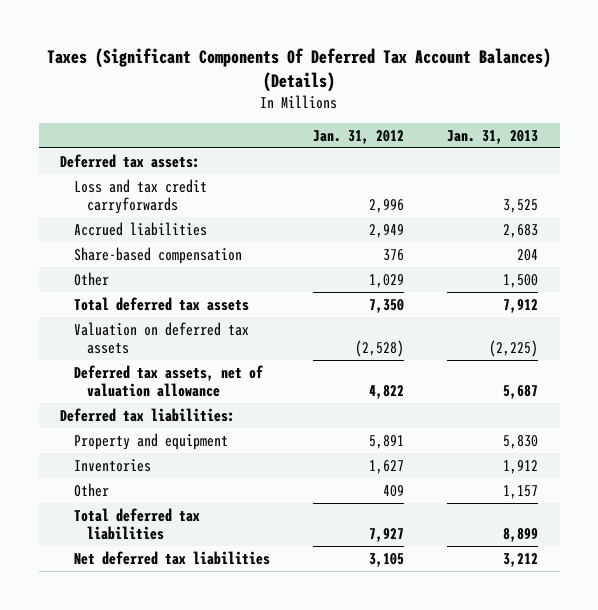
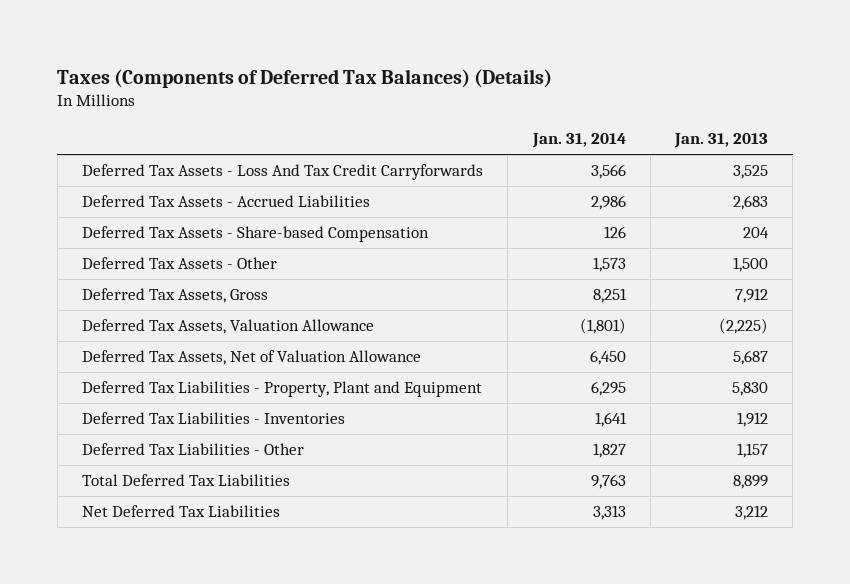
- Taxes (Significant Components Of Deferred Tax Account Balances) (Details)
+ Taxes (Components of Deferred Tax Balances) (Details)
- | Jan. 31, 2012 | Jan. 31, 2013
+ | Jan. 31, 2014 | Jan. 31, 2013
- Deferred tax assets:
- Loss and tax credit carryforwards | 2,996 | 3,525
- Accrued liabilities | 2,949 | 2,683
- Share-based compensation | 376 | 204
- Other | 1,029 | 1,500
- Total deferred tax assets | 7,350 | 7,912
- Valuation on deferred tax assets | (2,528) | (2,225)
- Deferred tax assets, net of valuation allowance | 4,822 | 5,687
- Deferred tax liabilities:
- Property and equipment | 5,891 | 5,830
- Inventories | 1,627 | 1,912
- Other | 409 | 1,157
- Total deferred tax liabilities | 7,927 | 8,899
- Net deferred tax liabilities | 3,105 | 3,212
+ Deferred Tax Assets - Loss And Tax Credit Carryforwards | 3,566 | 3,525
+ Deferred Tax Assets - Accrued Liabilities | 2,986 | 2,683
+ Deferred Tax Assets - Share-based Compensation | 126 | 204
+ Deferred Tax Assets - Other | 1,573 | 1,500
+ Deferred Tax Assets, Gross | 8,251 | 7,912
+ Deferred Tax Assets, Valuation Allowance | (1,801) | (2,225)
+ Deferred Tax Assets, Net of Valuation Allowance | 6,450 | 5,687
+ Deferred Tax Liabilities - Property, Plant and Equipment | 6,295 | 5,830
+ Deferred Tax Liabilities - Inventories | 1,641 | 1,912
+ Deferred Tax Liabilities - Other | 1,827 | 1,157
+ Total Deferred Tax Liabilities | 9,763 | 8,899
+ Net Deferred Tax Liabilities | 3,313 | 3,212

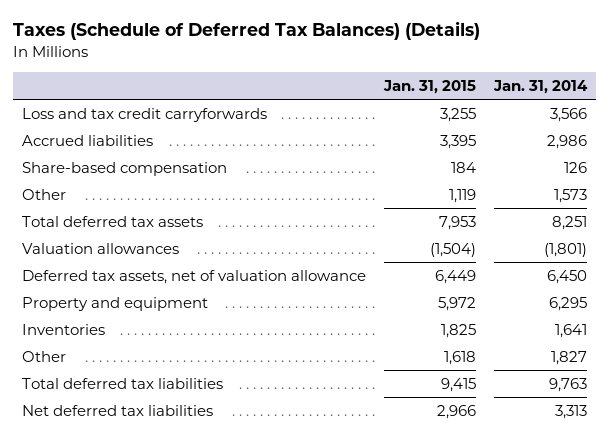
- Taxes (Components of Deferred Tax Balances) (Details)
+ Taxes (Schedule of Deferred Tax Balances) (Details)
- | Jan. 31, 2014 | Jan. 31, 2013
+ | Jan. 31, 2015 | Jan. 31, 2014
- Deferred Tax Assets - Loss And Tax Credit Carryforwards | 3,566 | 3,525
- Deferred Tax Assets - Accrued Liabilities | 2,986 | 2,683
- Deferred Tax Assets - Share-based Compensation | 126 | 204
- Deferred Tax Assets - Other | 1,573 | 1,500
- Deferred Tax Assets, Gross | 8,251 | 7,912
- Deferred Tax Assets, Valuation Allowance | (1,801) | (2,225)
- Deferred Tax Assets, Net of Valuation Allowance | 6,450 | 5,687
- Deferred Tax Liabilities - Property, Plant and Equipment | 6,295 | 5,830
- Deferred Tax Liabilities - Inventories | 1,641 | 1,912
- Deferred Tax Liabilities - Other | 1,827 | 1,157
- Total Deferred Tax Liabilities | 9,763 | 8,899
- Net Deferred Tax Liabilities | 3,313 | 3,212
+ Loss and tax credit carryforwards | 3,255 | 3,566
+ Accrued liabilities | 3,395 | 2,986
+ Share-based compensation | 184 | 126
+ Other | 1,119 | 1,573
+ Total deferred tax assets | 7,953 | 8,251
+ Valuation allowances | (1,504) | (1,801)
+ Deferred tax assets, net of valuation allowance | 6,449 | 6,450
+ Property and equipment | 5,972 | 6,295
+ Inventories | 1,825 | 1,641
+ Other | 1,618 | 1,827
+ Total deferred tax liabilities | 9,415 | 9,763
+ Net deferred tax liabilities | 2,966 | 3,313

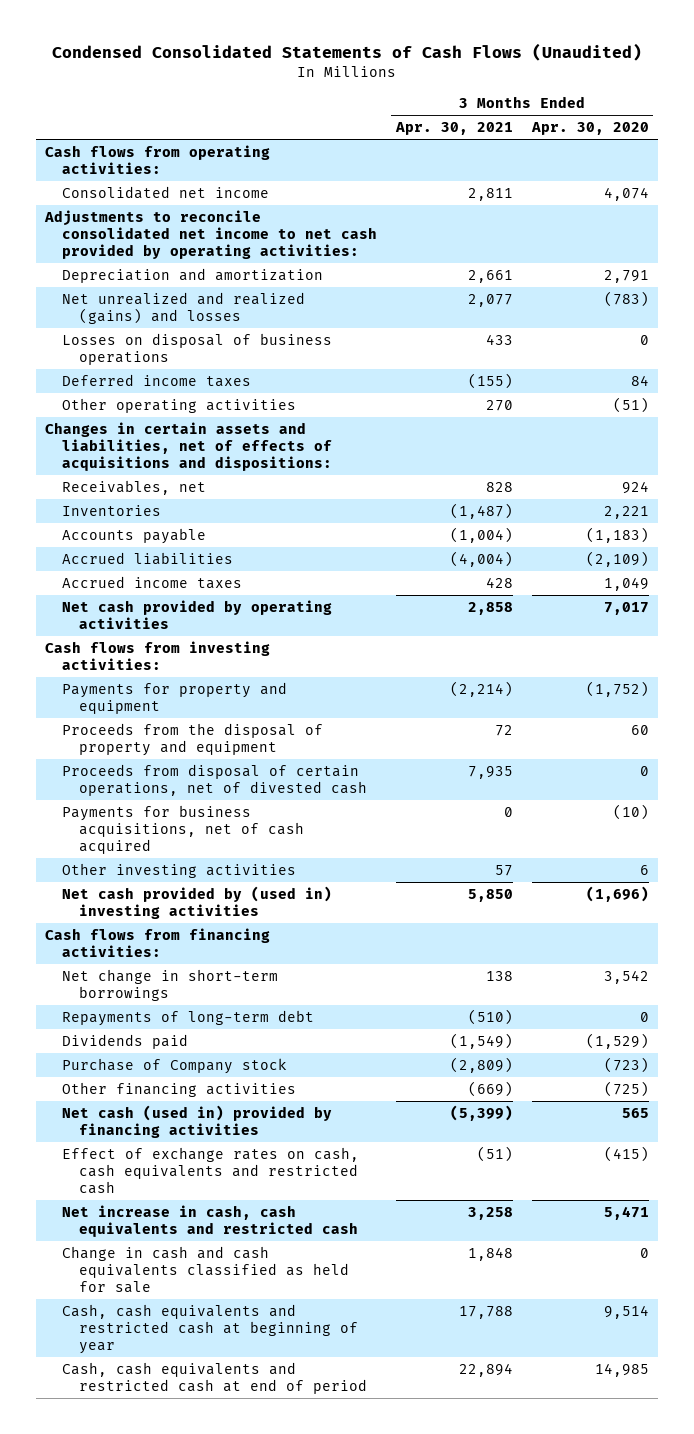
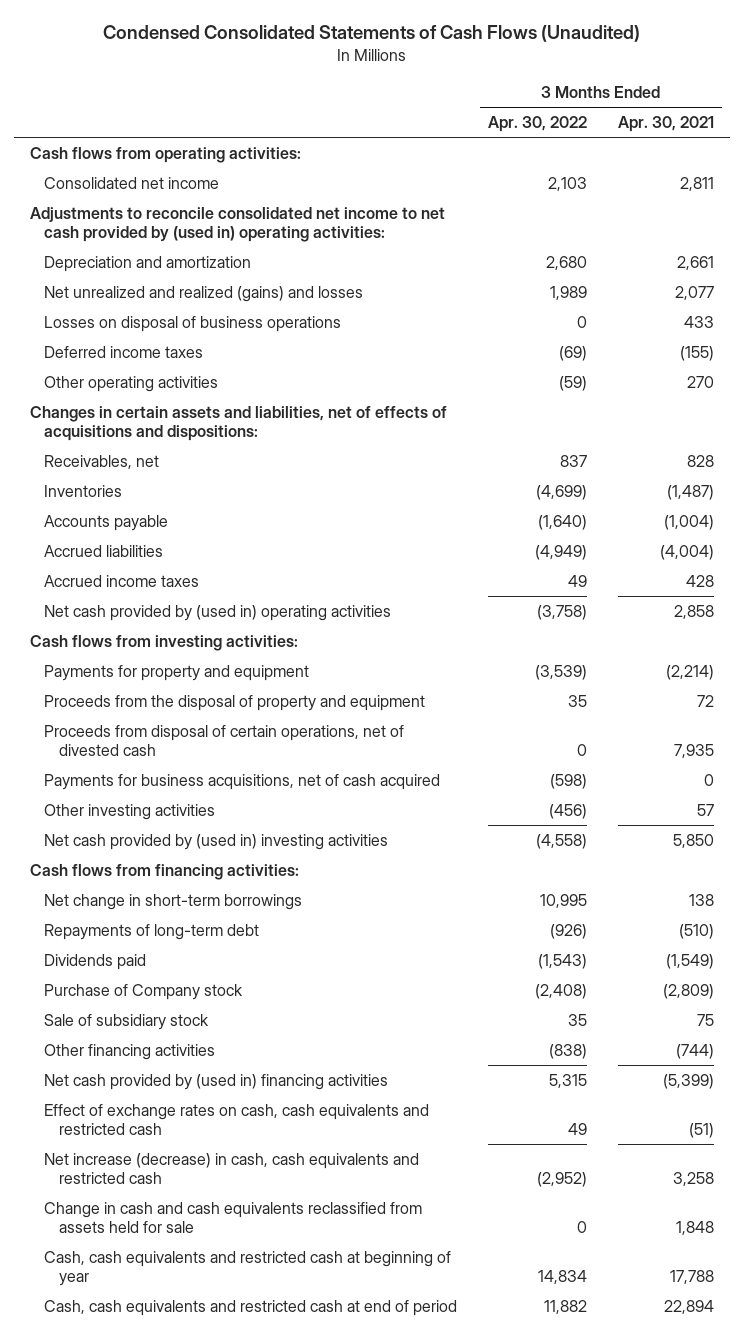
- | 3 Months Ended Apr. 30, 2021 | 3 Months Ended Apr. 30, 2020
+ | 3 Months Ended Apr. 30, 2022 | 3 Months Ended Apr. 30, 2021
- Adjustments to reconcile consolidated net income to net cash provided by operating activities:
+ Adjustments to reconcile consolidated net income to net cash provided by (used in) operating activities:
- Net cash provided by operating activities | 2,858 | 7,017
+ Net cash provided by (used in) operating activities | (3,758) | 2,858
- Other financing activities | (669) | (725)
- Net cash (used in) provided by financing activities | (5,399) | 565
+ Sale of subsidiary stock | 35 | 75
+ Other financing activities | (838) | (744)
+ Net cash provided by (used in) financing activities | 5,315 | (5,399)
- Net increase in cash, cash equivalents and restricted cash | 3,258 | 5,471
- Change in cash and cash equivalents classified as held for sale | 1,848 | 0
+ Net increase (decrease) in cash, cash equivalents and restricted cash | (2,952) | 3,258
+ Change in cash and cash equivalents reclassified from assets held for sale | 0 | 1,848

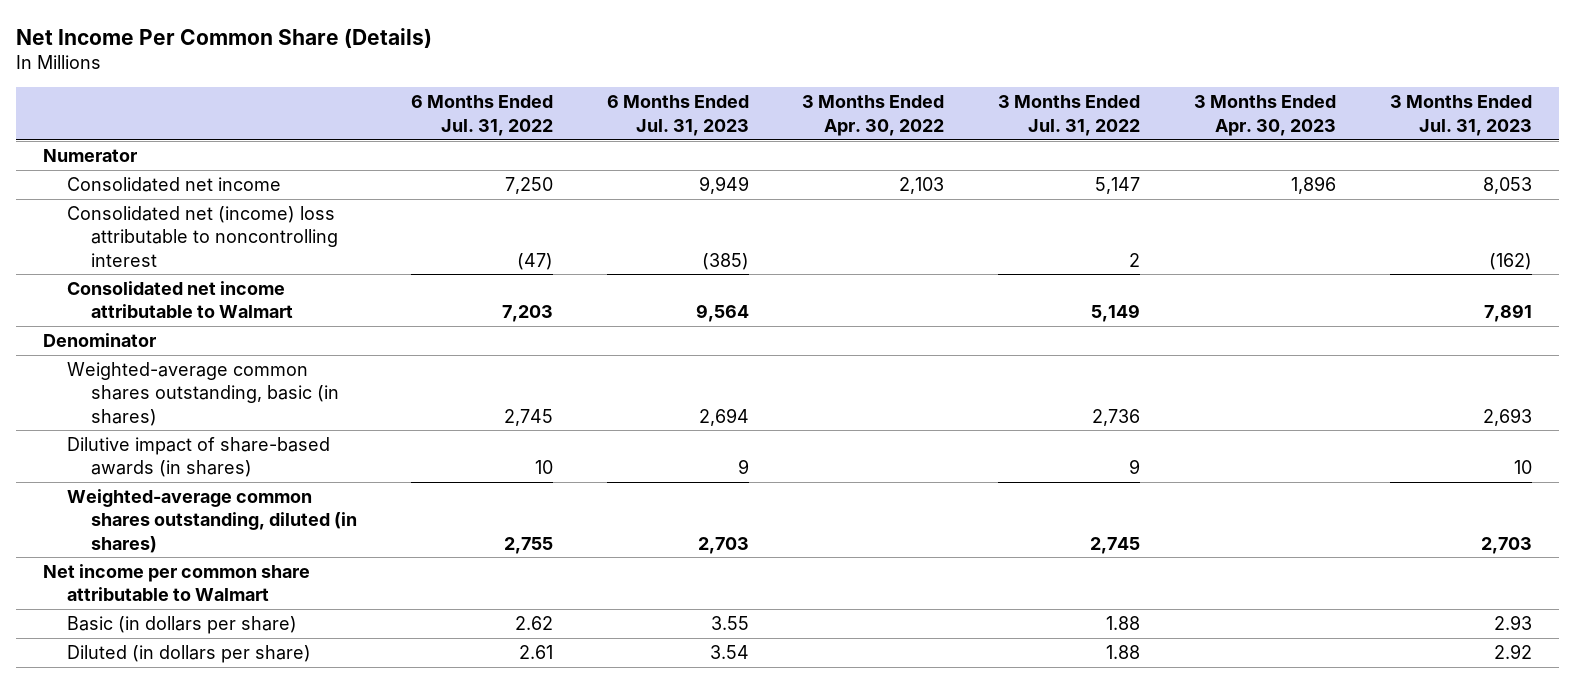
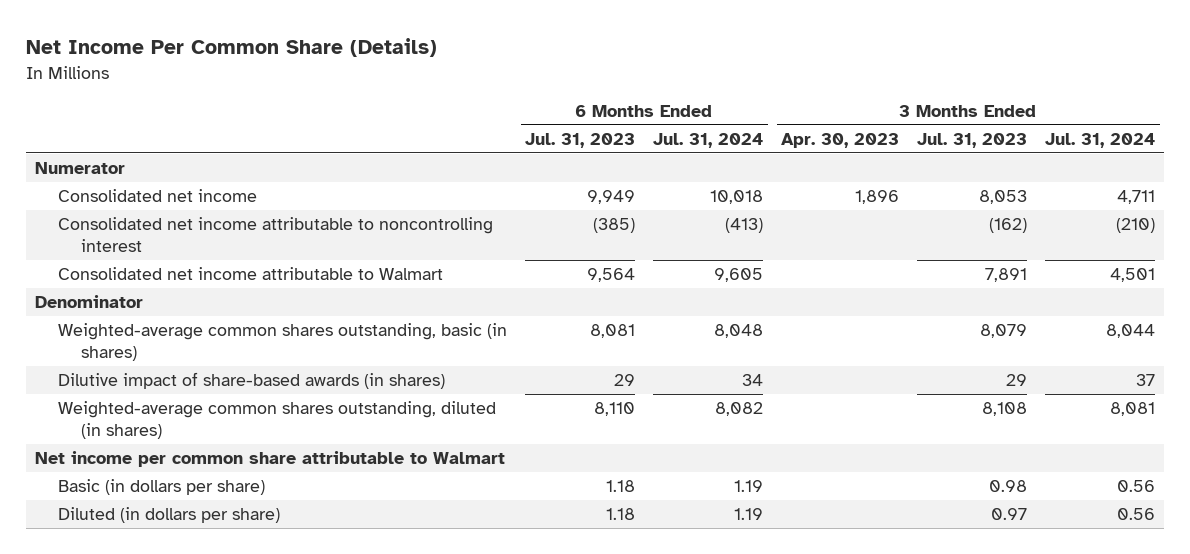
- | 6 Months Ended Jul. 31, 2022 | 6 Months Ended Jul. 31, 2023 | 3 Months Ended Apr. 30, 2022 | 3 Months Ended Jul. 31, 2022 | 3 Months Ended Apr. 30, 2023 | 3 Months Ended Jul. 31, 2023
+ | 6 Months Ended Jul. 31, 2023 | 6 Months Ended Jul. 31, 2024 | 3 Months Ended Apr. 30, 2023 | 3 Months Ended Jul. 31, 2023 | 3 Months Ended Jul. 31, 2024
- Consolidated net (income) loss attributable to noncontrolling interest | (47) | (385) | | 2 | | (162)
+ Consolidated net income attributable to noncontrolling interest | (385) | (413) | | (162) | (210)
- Weighted-average common shares outstanding, basic (in shares) | 2,745 | 2,694 | | 2,736 | | 2,693
- Dilutive impact of share-based awards (in shares) | 10 | 9 | | 9 | | 10
- Weighted-average common shares outstanding, diluted (in shares) | 2,755 | 2,703 | | 2,745 | | 2,703
+ Weighted-average common shares outstanding, basic (in shares) | 8,081 | 8,048 | | 8,079 | 8,044
+ Dilutive impact of share-based awards (in shares) | 29 | 34 | | 29 | 37
+ Weighted-average common shares outstanding, diluted (in shares) | 8,110 | 8,082 | | 8,108 | 8,081
- Basic (in dollars per share) | 2.62 | 3.55 | | 1.88 | | 2.93
- Diluted (in dollars per share) | 2.61 | 3.54 | | 1.88 | | 2.92
+ Basic (in dollars per share) | 1.18 | 1.19 | | 0.98 | 0.56
+ Diluted (in dollars per share) | 1.18 | 1.19 | | 0.97 | 0.56

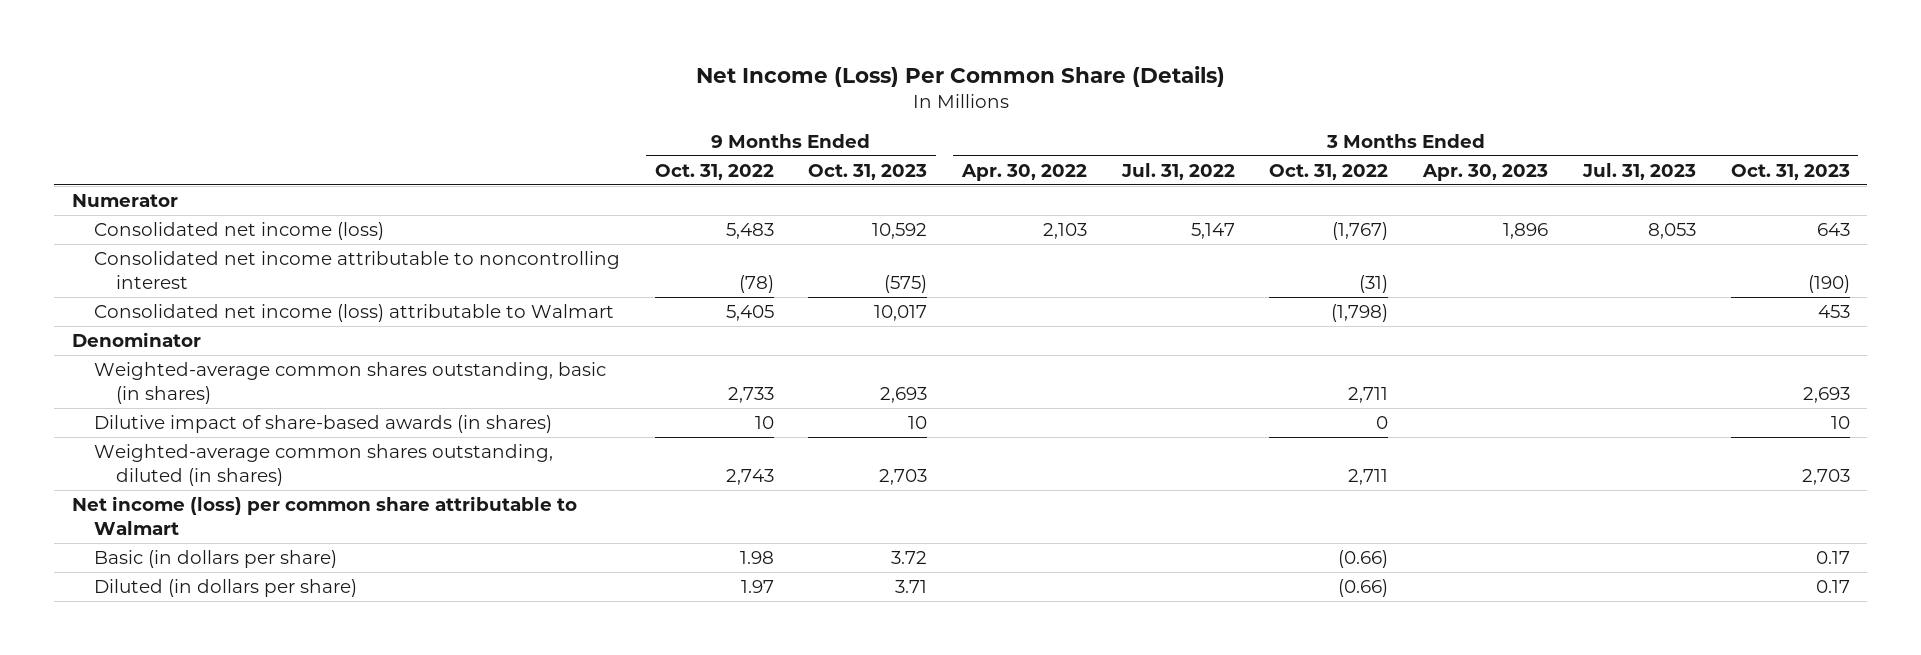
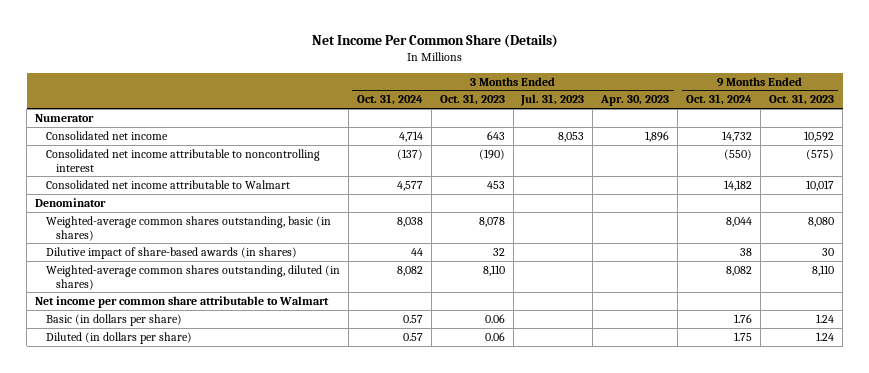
- Net Income (Loss) Per Common Share (Details)
+ Net Income Per Common Share (Details)
- | 9 Months Ended Oct. 31, 2022 | 9 Months Ended Oct. 31, 2023 | 3 Months Ended Apr. 30, 2022 | 3 Months Ended Jul. 31, 2022 | 3 Months Ended Oct. 31, 2022 | 3 Months Ended Apr. 30, 2023 | 3 Months Ended Jul. 31, 2023 | 3 Months Ended Oct. 31, 2023
+ | 3 Months Ended Oct. 31, 2024 | 3 Months Ended Oct. 31, 2023 | 3 Months Ended Jul. 31, 2023 | 3 Months Ended Apr. 30, 2023 | 9 Months Ended Oct. 31, 2024 | 9 Months Ended Oct. 31, 2023
- Consolidated net income (loss) | 5,483 | 10,592 | 2,103 | 5,147 | (1,767) | 1,896 | 8,053 | 643
+ Consolidated net income | 4,714 | 643 | 8,053 | 1,896 | 14,732 | 10,592
- Consolidated net income (loss) attributable to Walmart | 5,405 | 10,017 | | | (1,798) | | | 453
+ Consolidated net income attributable to Walmart | 4,577 | 453 | | | 14,182 | 10,017
- Weighted-average common shares outstanding, basic (in shares) | 2,733 | 2,693 | | | 2,711 | | | 2,693
- Dilutive impact of share-based awards (in shares) | 10 | 10 | | | 0 | | | 10
- Weighted-average common shares outstanding, diluted (in shares) | 2,743 | 2,703 | | | 2,711 | | | 2,703
- Net income (loss) per common share attributable to Walmart
- Basic (in dollars per share) | 1.98 | 3.72 | | | (0.66) | | | 0.17
- Diluted (in dollars per share) | 1.97 | 3.71 | | | (0.66) | | | 0.17
+ Weighted-average common shares outstanding, basic (in shares) | 8,038 | 8,078 | | | 8,044 | 8,080
+ Dilutive impact of share-based awards (in shares) | 44 | 32 | | | 38 | 30
+ Weighted-average common shares outstanding, diluted (in shares) | 8,082 | 8,110 | | | 8,082 | 8,110
+ Net income per common share attributable to Walmart
+ Basic (in dollars per share) | 0.57 | 0.06 | | | 1.76 | 1.24
+ Diluted (in dollars per share) | 0.57 | 0.06 | | | 1.75 | 1.24

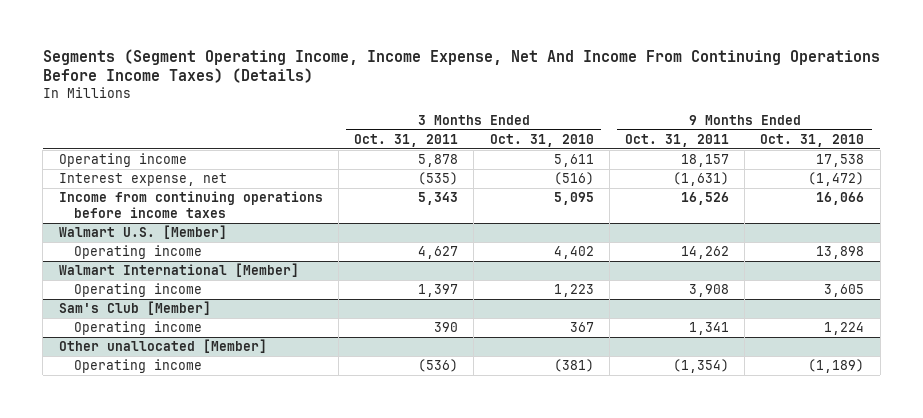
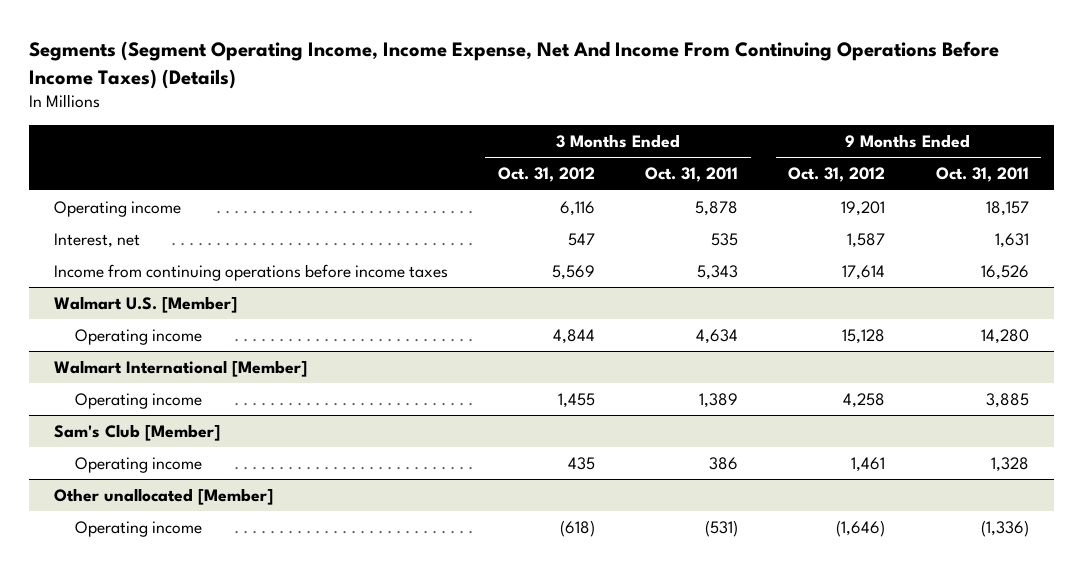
- | 3 Months Ended Oct. 31, 2011 | 3 Months Ended Oct. 31, 2010 | 9 Months Ended Oct. 31, 2011 | 9 Months Ended Oct. 31, 2010
+ | 3 Months Ended Oct. 31, 2012 | 3 Months Ended Oct. 31, 2011 | 9 Months Ended Oct. 31, 2012 | 9 Months Ended Oct. 31, 2011
- Interest expense, net | (535) | (516) | (1,631) | (1,472)
+ Interest, net | 547 | 535 | 1,587 | 1,631
@ Walmart U.S. [Member]
- Operating income | 4,627 | 4,402 | 14,262 | 13,898
+ Operating income | 4,844 | 4,634 | 15,128 | 14,280
@ Walmart International [Member]
- Operating income | 1,397 | 1,223 | 3,908 | 3,605
+ Operating income | 1,455 | 1,389 | 4,258 | 3,885
@ Sam's Club [Member]
- Operating income | 390 | 367 | 1,341 | 1,224
+ Operating income | 435 | 386 | 1,461 | 1,328
@ Other unallocated [Member]
- Operating income | (536) | (381) | (1,354) | (1,189)
+ Operating income | (618) | (531) | (1,646) | (1,336)

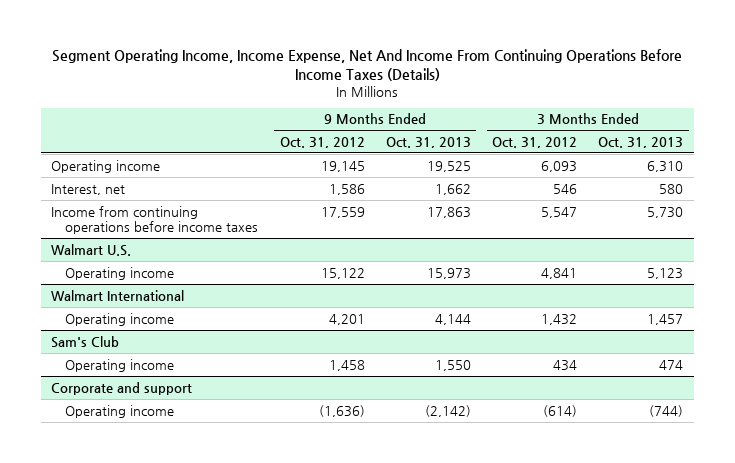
- Segments (Segment Operating Income, Income Expense, Net And Income From Continuing Operations Before Income Taxes) (Details)
+ Segment Operating Income, Income Expense, Net And Income From Continuing Operations Before Income Taxes (Details)
- | 3 Months Ended Oct. 31, 2012 | 3 Months Ended Oct. 31, 2011 | 9 Months Ended Oct. 31, 2012 | 9 Months Ended Oct. 31, 2011
+ | 9 Months Ended Oct. 31, 2012 | 9 Months Ended Oct. 31, 2013 | 3 Months Ended Oct. 31, 2012 | 3 Months Ended Oct. 31, 2013
- Operating income | 6,116 | 5,878 | 19,201 | 18,157
- Interest, net | 547 | 535 | 1,587 | 1,631
- Income from continuing operations before income taxes | 5,569 | 5,343 | 17,614 | 16,526
- Walmart U.S. [Member]
- Operating income | 4,844 | 4,634 | 15,128 | 14,280
- Walmart International [Member]
- Operating income | 1,455 | 1,389 | 4,258 | 3,885
- Sam's Club [Member]
- Operating income | 435 | 386 | 1,461 | 1,328
- Other unallocated [Member]
- Operating income | (618) | (531) | (1,646) | (1,336)
+ Operating income | 19,145 | 19,525 | 6,093 | 6,310
+ Interest, net | 1,586 | 1,662 | 546 | 580
+ Income from continuing operations before income taxes | 17,559 | 17,863 | 5,547 | 5,730
+ Walmart U.S.
+ Operating income | 15,122 | 15,973 | 4,841 | 5,123
+ Walmart International
+ Operating income | 4,201 | 4,144 | 1,432 | 1,457
+ Sam's Club
+ Operating income | 1,458 | 1,550 | 434 | 474
+ Corporate and support
+ Operating income | (1,636) | (2,142) | (614) | (744)

